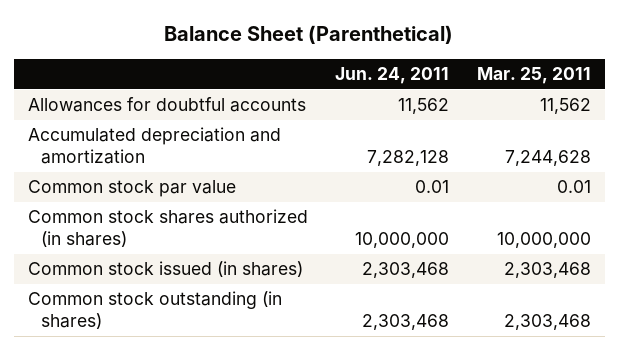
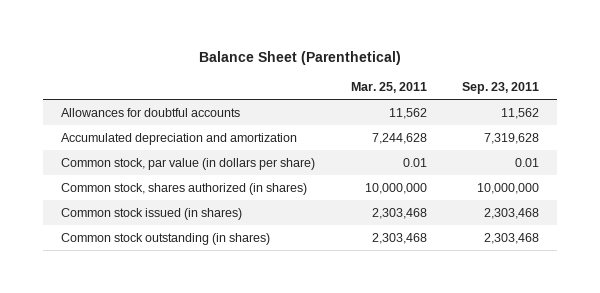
- | Jun. 24, 2011 | Mar. 25, 2011
+ | Mar. 25, 2011 | Sep. 23, 2011
- Common stock par value | 0.01 | 0.01
- Common stock shares authorized (in shares) | 10,000,000 | 10,000,000
+ Common stock, par value (in dollars per share) | 0.01 | 0.01
+ Common stock, shares authorized (in shares) | 10,000,000 | 10,000,000

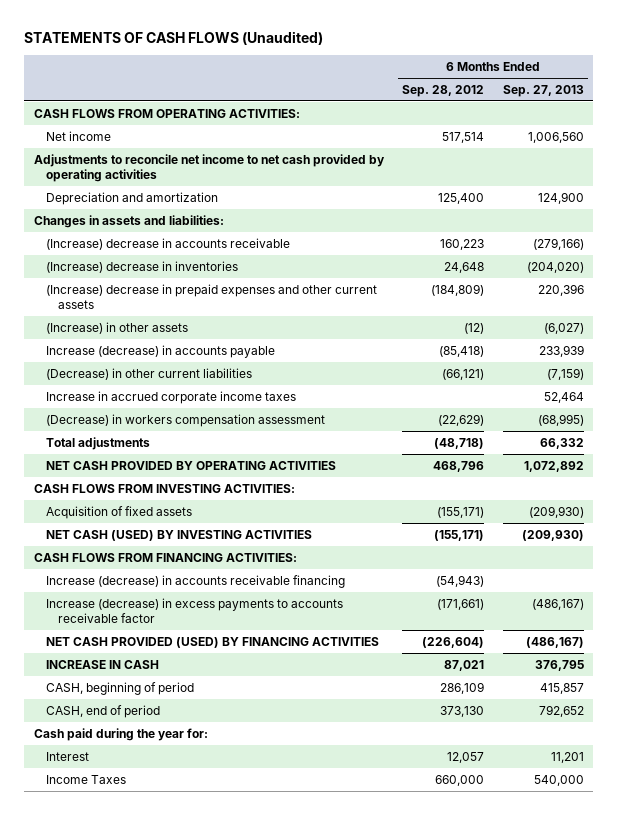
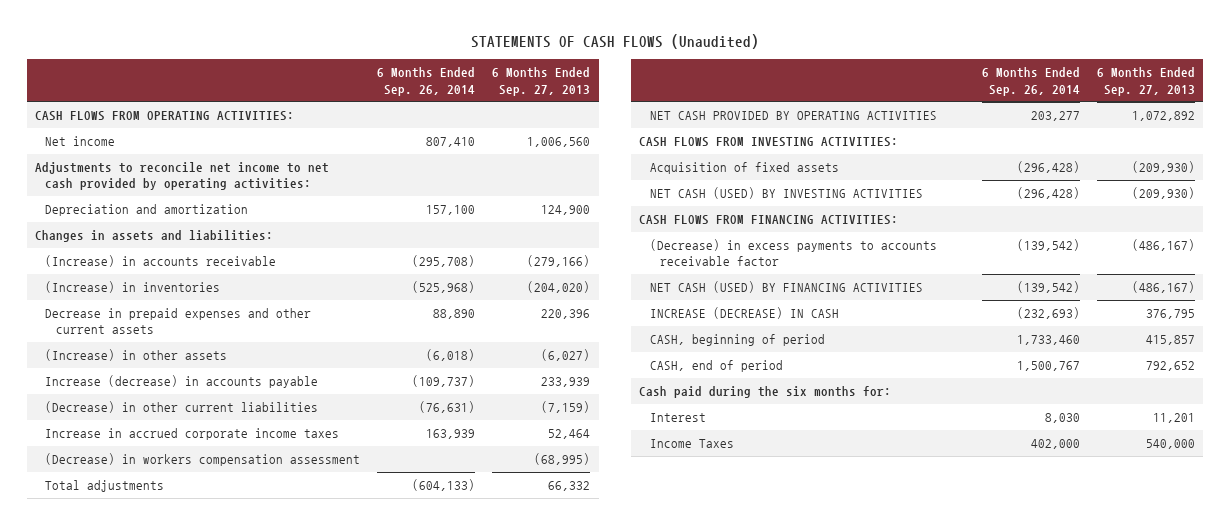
- | 6 Months Ended Sep. 28, 2012 | 6 Months Ended Sep. 27, 2013
+ | 6 Months Ended Sep. 26, 2014 | 6 Months Ended Sep. 27, 2013
- Adjustments to reconcile net income to net cash provided by operating activities
+ Adjustments to reconcile net income to net cash provided by operating activities:
- (Increase) decrease in accounts receivable | 160,223 | (279,166)
- (Increase) decrease in inventories | 24,648 | (204,020)
- (Increase) decrease in prepaid expenses and other current assets | (184,809) | 220,396
+ (Increase) in accounts receivable | (295,708) | (279,166)
+ (Increase) in inventories | (525,968) | (204,020)
+ Decrease in prepaid expenses and other current assets | 88,890 | 220,396
- Increase (decrease) in accounts receivable financing | (54,943) |
- Increase (decrease) in excess payments to accounts receivable factor | (171,661) | (486,167)
- NET CASH PROVIDED (USED) BY FINANCING ACTIVITIES | (226,604) | (486,167)
- INCREASE IN CASH | 87,021 | 376,795
+ (Decrease) in excess payments to accounts receivable factor | (139,542) | (486,167)
+ NET CASH (USED) BY FINANCING ACTIVITIES | (139,542) | (486,167)
+ INCREASE (DECREASE) IN CASH | (232,693) | 376,795
- Cash paid during the year for:
+ Cash paid during the six months for:

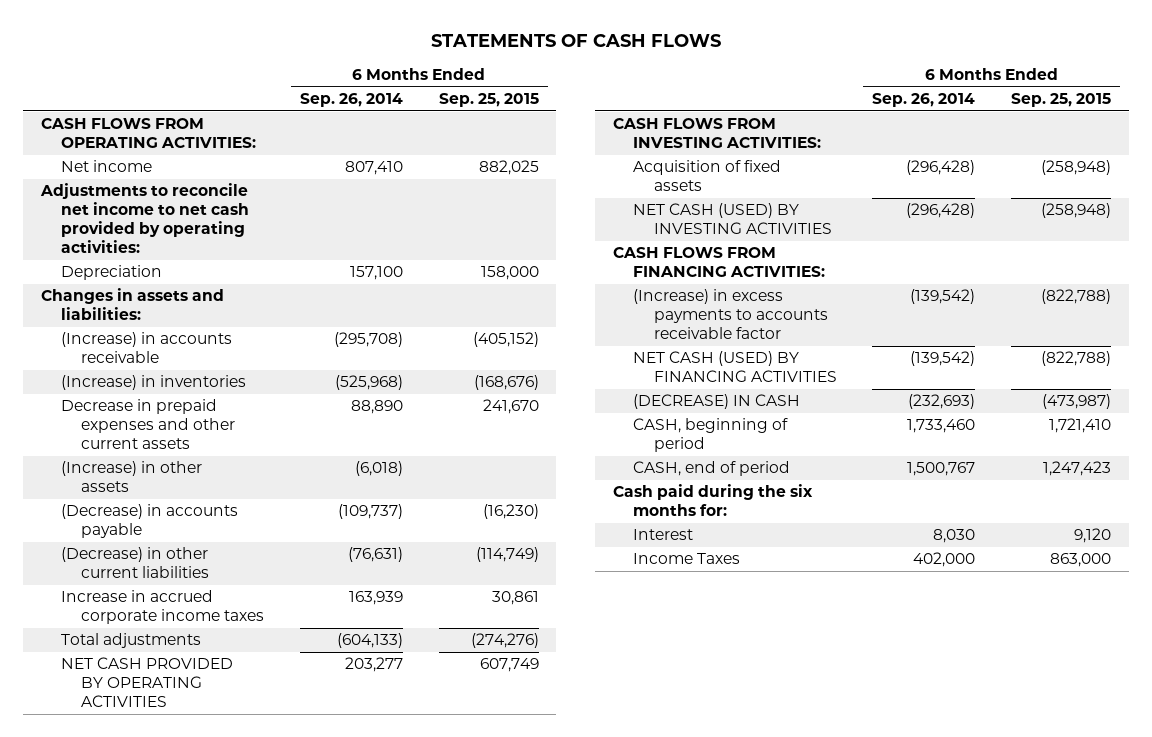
- STATEMENTS OF CASH FLOWS (Unaudited)
+ STATEMENTS OF CASH FLOWS
- | 6 Months Ended Sep. 26, 2014 | 6 Months Ended Sep. 27, 2013
+ | 6 Months Ended Sep. 26, 2014 | 6 Months Ended Sep. 25, 2015
- Depreciation and amortization | 157,100 | 124,900
+ Depreciation | 157,100 | 158,000
- Increase (decrease) in accounts payable | (109,737) | 233,939
+ (Decrease) in accounts payable | (109,737) | (16,230)
- (Decrease) in workers compensation assessment | | (68,995)
- (Decrease) in excess payments to accounts receivable factor | (139,542) | (486,167)
+ (Increase) in excess payments to accounts receivable factor | (139,542) | (822,788)
- INCREASE (DECREASE) IN CASH | (232,693) | 376,795
+ (DECREASE) IN CASH | (232,693) | (473,987)

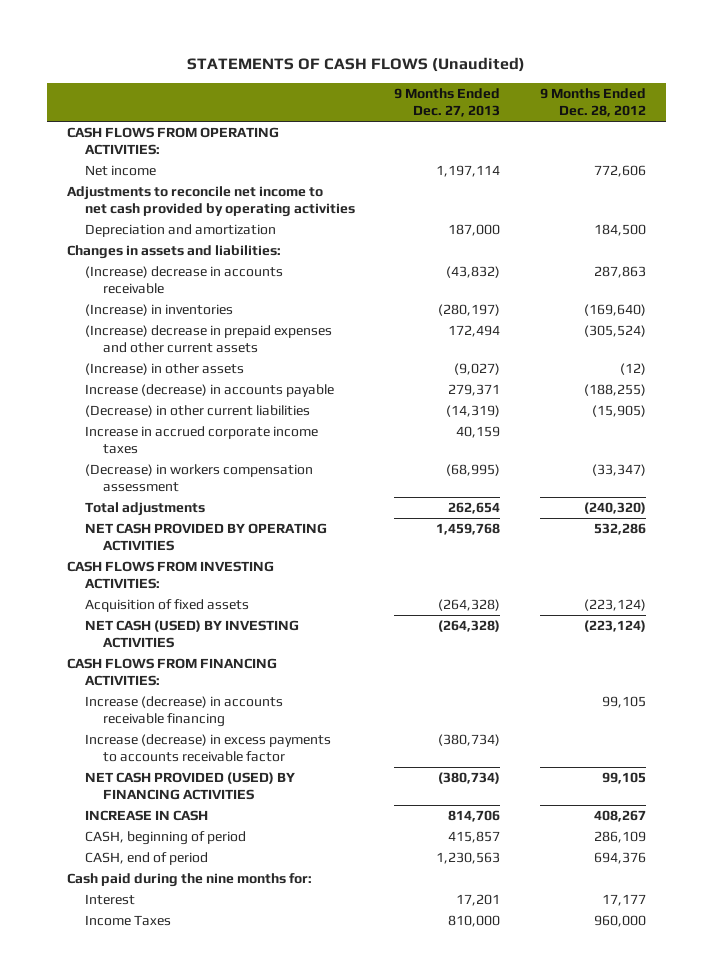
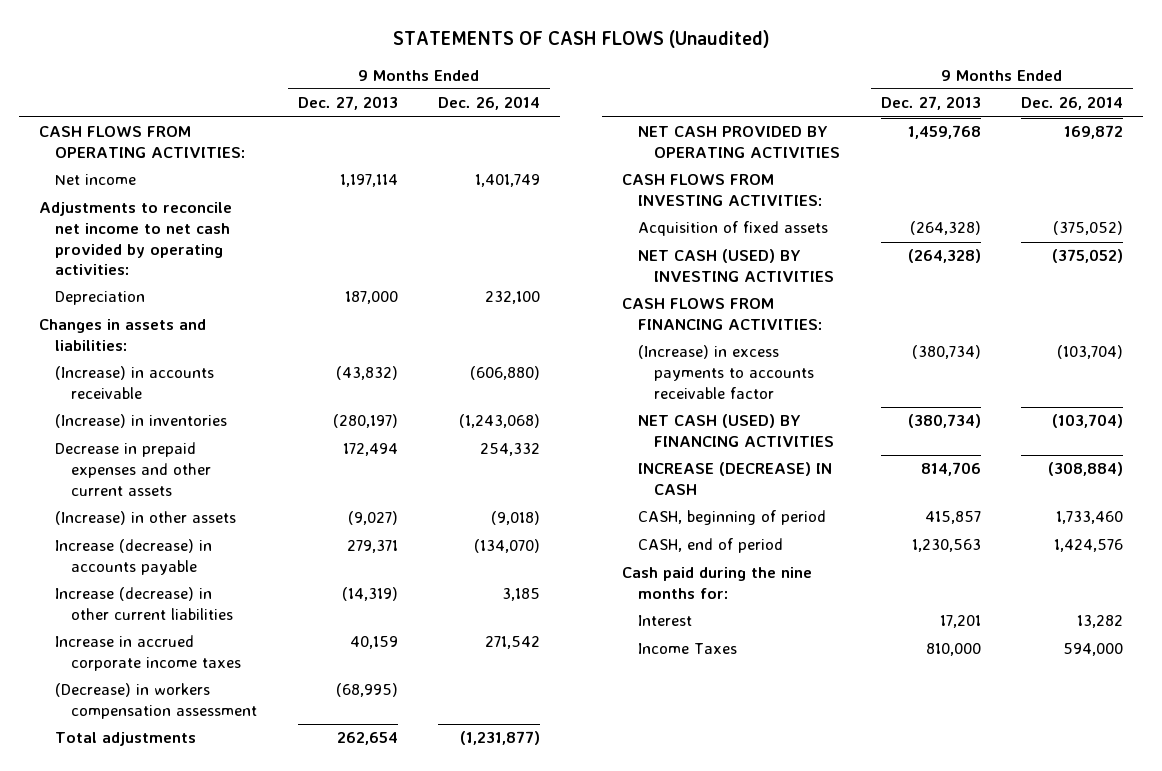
- | 9 Months Ended Dec. 27, 2013 | 9 Months Ended Dec. 28, 2012
+ | 9 Months Ended Dec. 27, 2013 | 9 Months Ended Dec. 26, 2014
- Adjustments to reconcile net income to net cash provided by operating activities
- Depreciation and amortization | 187,000 | 184,500
+ Adjustments to reconcile net income to net cash provided by operating activities:
+ Depreciation | 187,000 | 232,100
- (Increase) decrease in accounts receivable | (43,832) | 287,863
+ (Increase) in accounts receivable | (43,832) | (606,880)
- (Increase) decrease in prepaid expenses and other current assets | 172,494 | (305,524)
+ Decrease in prepaid expenses and other current assets | 172,494 | 254,332
- (Decrease) in other current liabilities | (14,319) | (15,905)
+ Increase (decrease) in other current liabilities | (14,319) | 3,185
- Increase (decrease) in accounts receivable financing | | 99,105
- Increase (decrease) in excess payments to accounts receivable factor | (380,734) |
- NET CASH PROVIDED (USED) BY FINANCING ACTIVITIES | (380,734) | 99,105
- INCREASE IN CASH | 814,706 | 408,267
+ (Increase) in excess payments to accounts receivable factor | (380,734) | (103,704)
+ NET CASH (USED) BY FINANCING ACTIVITIES | (380,734) | (103,704)
+ INCREASE (DECREASE) IN CASH | 814,706 | (308,884)

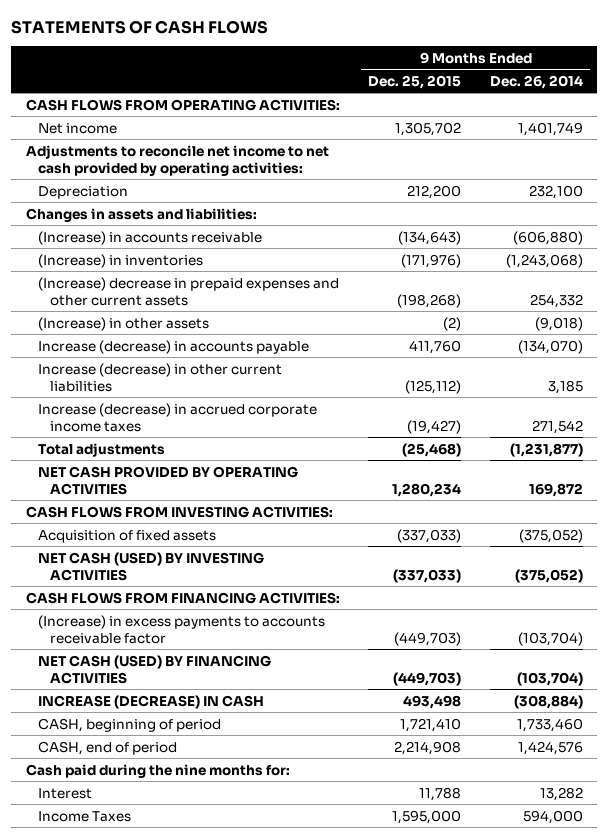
- STATEMENTS OF CASH FLOWS (Unaudited)
+ STATEMENTS OF CASH FLOWS
- | 9 Months Ended Dec. 27, 2013 | 9 Months Ended Dec. 26, 2014
+ | 9 Months Ended Dec. 25, 2015 | 9 Months Ended Dec. 26, 2014
- Decrease in prepaid expenses and other current assets | 172,494 | 254,332
+ (Increase) decrease in prepaid expenses and other current assets | (198,268) | 254,332
- Increase in accrued corporate income taxes | 40,159 | 271,542
- (Decrease) in workers compensation assessment | (68,995) |
+ Increase (decrease) in accrued corporate income taxes | (19,427) | 271,542

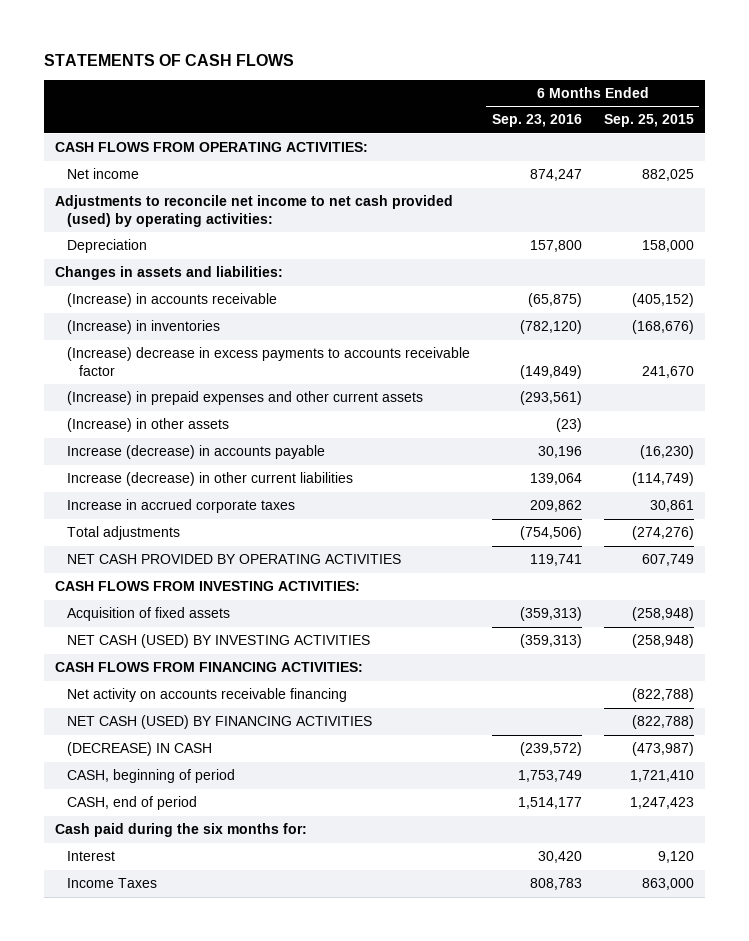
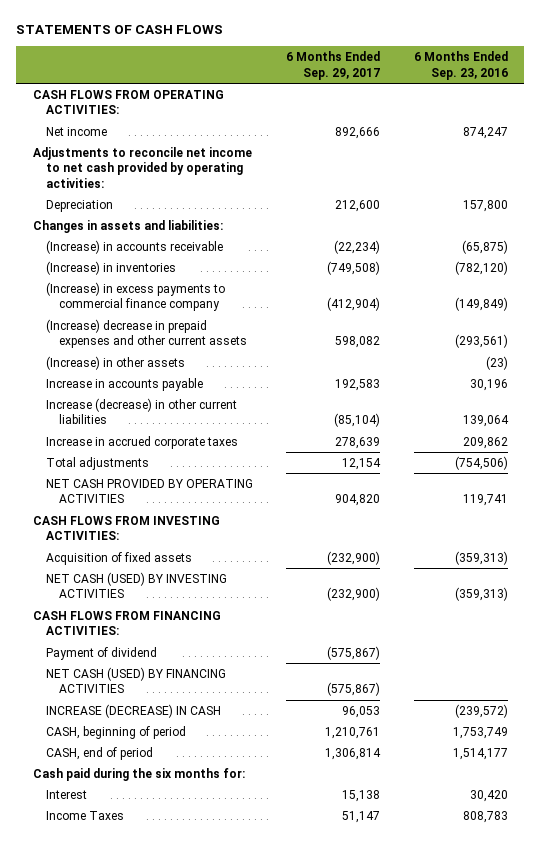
- | 6 Months Ended Sep. 23, 2016 | 6 Months Ended Sep. 25, 2015
+ | 6 Months Ended Sep. 29, 2017 | 6 Months Ended Sep. 23, 2016
- Adjustments to reconcile net income to net cash provided (used) by operating activities:
+ Adjustments to reconcile net income to net cash provided by operating activities:
- (Increase) decrease in excess payments to accounts receivable factor | (149,849) | 241,670
- (Increase) in prepaid expenses and other current assets | (293,561) |
+ (Increase) in excess payments to commercial finance company | (412,904) | (149,849)
+ (Increase) decrease in prepaid expenses and other current assets | 598,082 | (293,561)
- Increase (decrease) in accounts payable | 30,196 | (16,230)
+ Increase in accounts payable | 192,583 | 30,196
- Net activity on accounts receivable financing | | (822,788)
+ Payment of dividend | (575,867) |
- (DECREASE) IN CASH | (239,572) | (473,987)
+ INCREASE (DECREASE) IN CASH | 96,053 | (239,572)

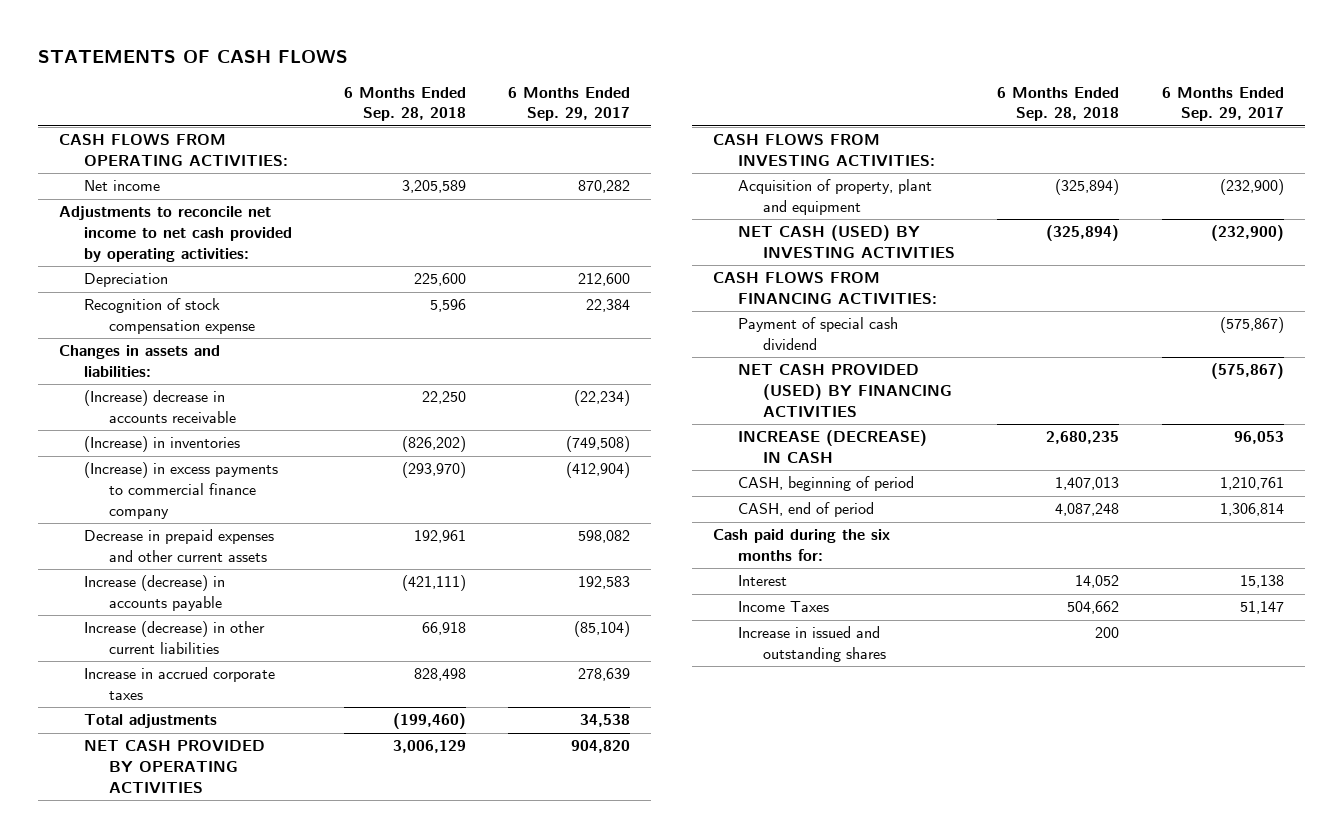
- | 6 Months Ended Sep. 29, 2017 | 6 Months Ended Sep. 23, 2016
+ | 6 Months Ended Sep. 28, 2018 | 6 Months Ended Sep. 29, 2017
- Net income | 892,666 | 874,247
+ Net income | 3,205,589 | 870,282
+ Recognition of stock compensation expense | 5,596 | 22,384
- (Increase) in accounts receivable | (22,234) | (65,875)
+ (Increase) decrease in accounts receivable | 22,250 | (22,234)
- (Increase) decrease in prepaid expenses and other current assets | 598,082 | (293,561)
- (Increase) in other assets | | (23)
- Increase in accounts payable | 192,583 | 30,196
+ Decrease in prepaid expenses and other current assets | 192,961 | 598,082
+ Increase (decrease) in accounts payable | (421,111) | 192,583
- Total adjustments | 12,154 | (754,506)
+ Total adjustments | (199,460) | 34,538
- Acquisition of fixed assets | (232,900) | (359,313)
+ Acquisition of property, plant and equipment | (325,894) | (232,900)
- Payment of dividend | (575,867) |
- NET CASH (USED) BY FINANCING ACTIVITIES | (575,867) |
+ Payment of special cash dividend | | (575,867)
+ NET CASH PROVIDED (USED) BY FINANCING ACTIVITIES | | (575,867)
+ Increase in issued and outstanding shares | 200 |

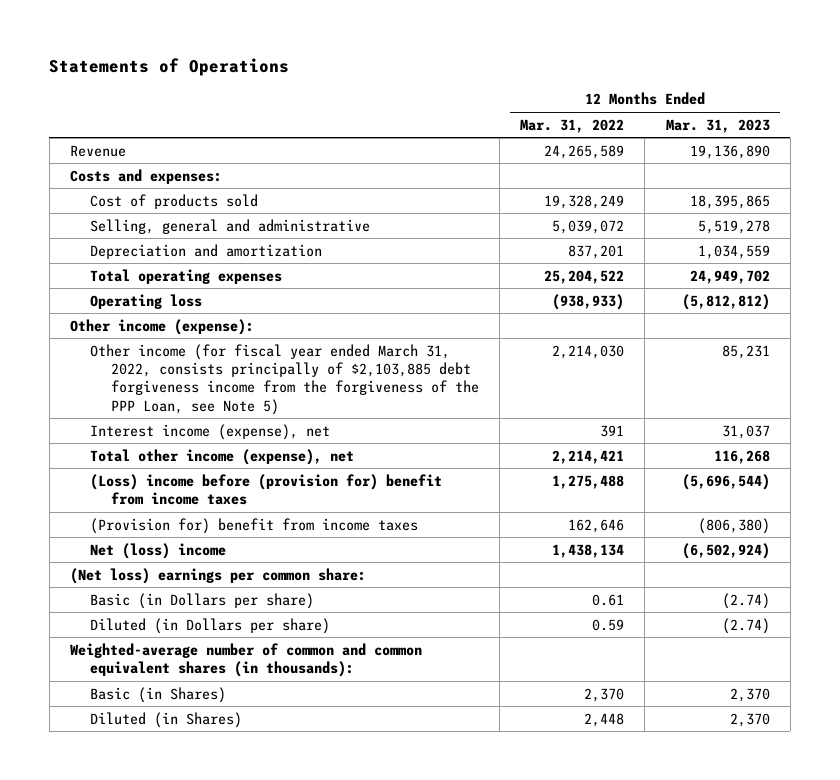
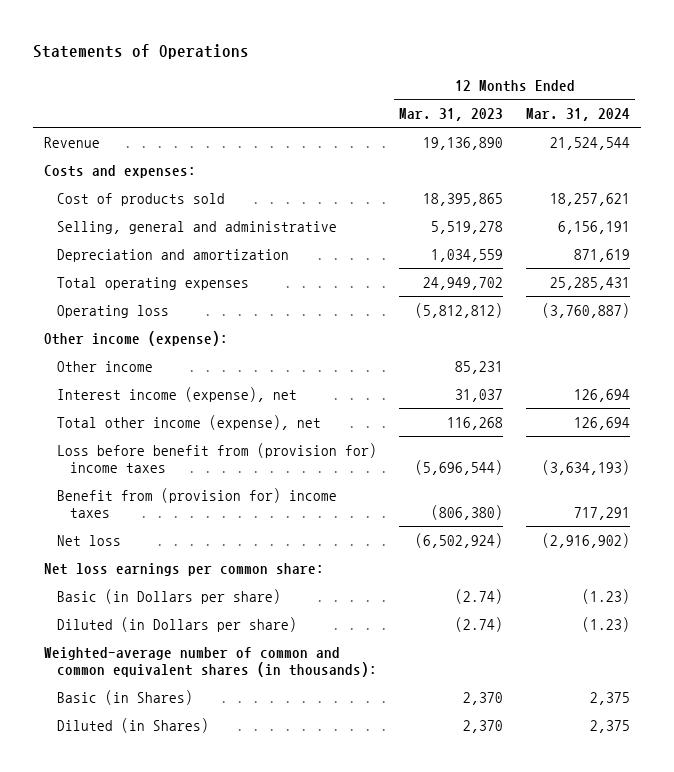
- | 12 Months Ended Mar. 31, 2022 | 12 Months Ended Mar. 31, 2023
+ | 12 Months Ended Mar. 31, 2023 | 12 Months Ended Mar. 31, 2024
- Other income (for fiscal year ended March 31, 2022, consists principally of $2,103,885 debt forgiveness income from the forgiveness of the PPP Loan, see Note 5) | 2,214,030 | 85,231
+ Other income | 85,231 |
- (Loss) income before (provision for) benefit from income taxes | 1,275,488 | (5,696,544)
- (Provision for) benefit from income taxes | 162,646 | (806,380)
- Net (loss) income | 1,438,134 | (6,502,924)
- (Net loss) earnings per common share:
+ Loss before benefit from (provision for) income taxes | (5,696,544) | (3,634,193)
+ Benefit from (provision for) income taxes | (806,380) | 717,291
+ Net loss | (6,502,924) | (2,916,902)
+ Net loss earnings per common share:

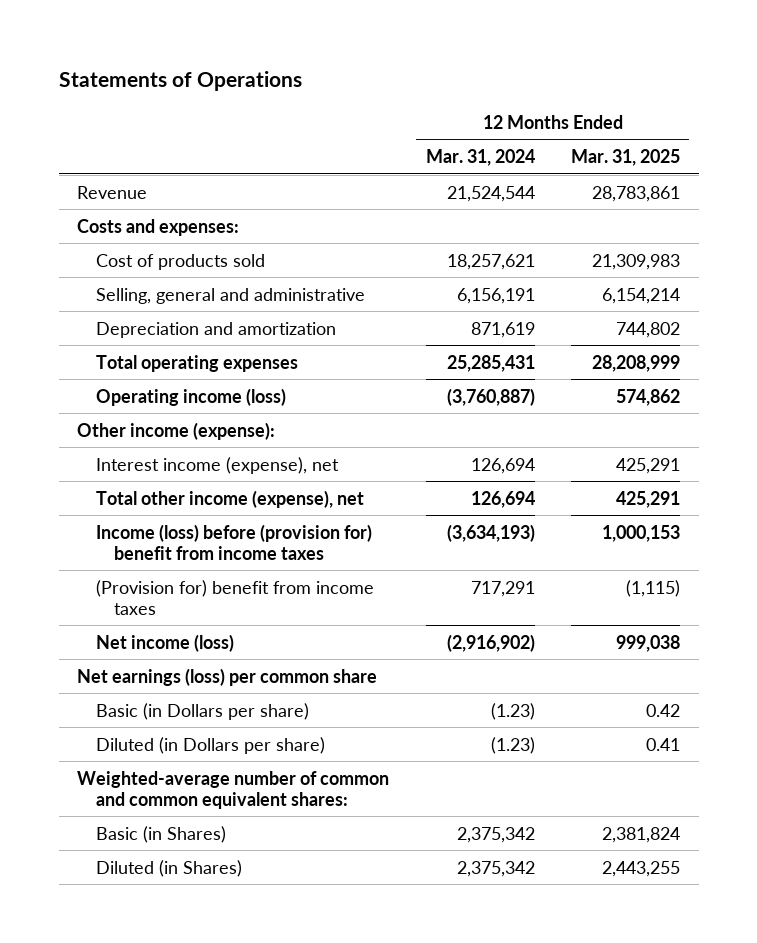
- | 12 Months Ended Mar. 31, 2023 | 12 Months Ended Mar. 31, 2024
+ | 12 Months Ended Mar. 31, 2024 | 12 Months Ended Mar. 31, 2025
- Operating loss | (5,812,812) | (3,760,887)
+ Operating income (loss) | (3,760,887) | 574,862
- Other income | 85,231 |
- Loss before benefit from (provision for) income taxes | (5,696,544) | (3,634,193)
- Benefit from (provision for) income taxes | (806,380) | 717,291
- Net loss | (6,502,924) | (2,916,902)
- Net loss earnings per common share:
+ Income (loss) before (provision for) benefit from income taxes | (3,634,193) | 1,000,153
+ (Provision for) benefit from income taxes | 717,291 | (1,115)
+ Net income (loss) | (2,916,902) | 999,038
+ Net earnings (loss) per common share
- Weighted-average number of common and common equivalent shares (in thousands):
- Basic (in Shares) | 2,370 | 2,375
- Diluted (in Shares) | 2,370 | 2,375
+ Weighted-average number of common and common equivalent shares:
+ Basic (in Shares) | 2,375,342 | 2,381,824
+ Diluted (in Shares) | 2,375,342 | 2,443,255

